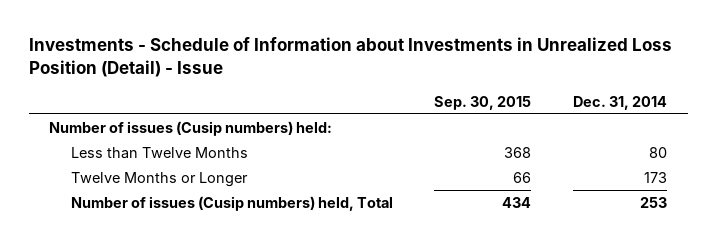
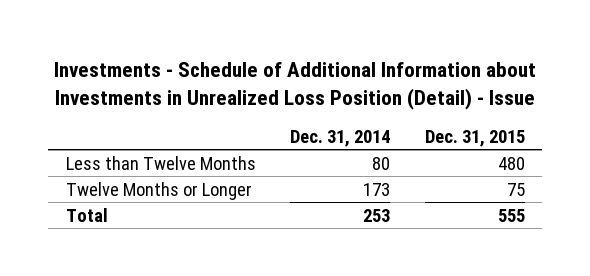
- Investments - Schedule of Information about Investments in Unrealized Loss Position (Detail) - Issue
+ Investments - Schedule of Additional Information about Investments in Unrealized Loss Position (Detail) - Issue
- | Sep. 30, 2015 | Dec. 31, 2014
+ | Dec. 31, 2014 | Dec. 31, 2015
- Number of issues (Cusip numbers) held:
- Number of issues (Cusip numbers) held, Total | 434 | 253
+ Total | 253 | 555

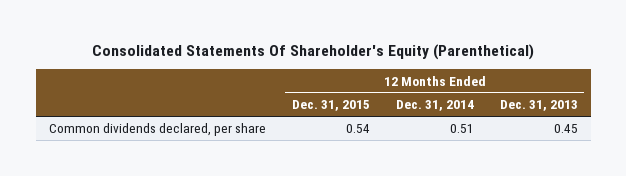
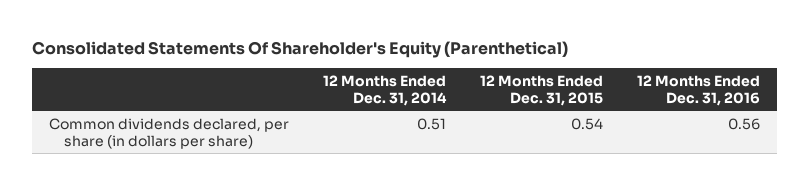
- | 12 Months Ended Dec. 31, 2015 | 12 Months Ended Dec. 31, 2014 | 12 Months Ended Dec. 31, 2013
+ | 12 Months Ended Dec. 31, 2014 | 12 Months Ended Dec. 31, 2015 | 12 Months Ended Dec. 31, 2016
- Common dividends declared, per share | 0.54 | 0.51 | 0.45
+ Common dividends declared, per share (in dollars per share) | 0.51 | 0.54 | 0.56

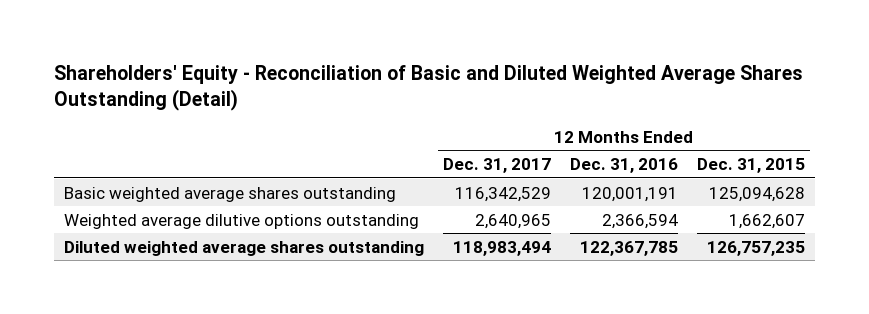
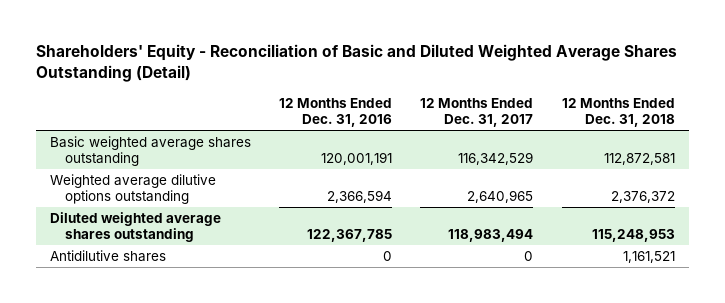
- | 12 Months Ended Dec. 31, 2017 | 12 Months Ended Dec. 31, 2016 | 12 Months Ended Dec. 31, 2015
+ | 12 Months Ended Dec. 31, 2016 | 12 Months Ended Dec. 31, 2017 | 12 Months Ended Dec. 31, 2018
+ Antidilutive shares | 0 | 0 | 1,161,521

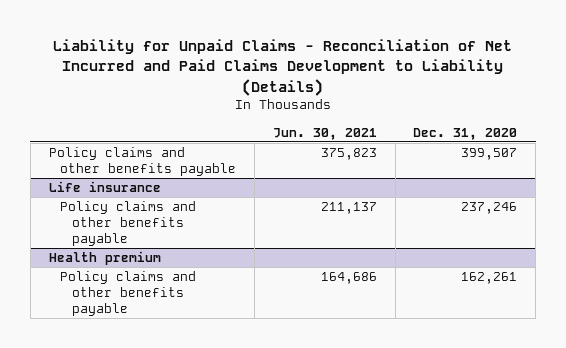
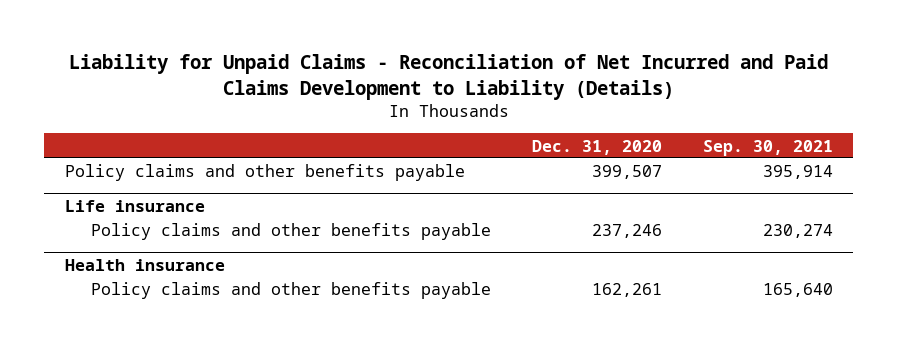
- | Jun. 30, 2021 | Dec. 31, 2020
+ | Dec. 31, 2020 | Sep. 30, 2021
- Health premium
+ Health insurance

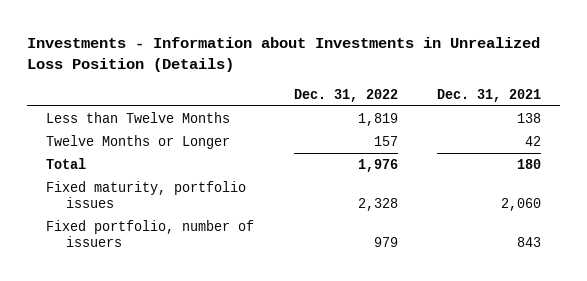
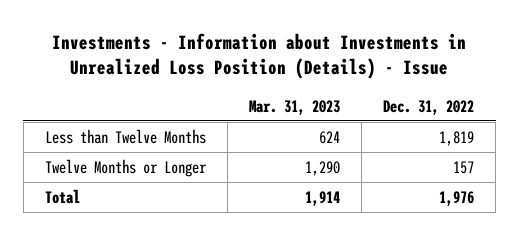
- Investments - Information about Investments in Unrealized Loss Position (Details)
+ Investments - Information about Investments in Unrealized Loss Position (Details) - Issue
- | Dec. 31, 2022 | Dec. 31, 2021
+ | Mar. 31, 2023 | Dec. 31, 2022
- Fixed maturity, portfolio issues | 2,328 | 2,060
- Fixed portfolio, number of issuers | 979 | 843

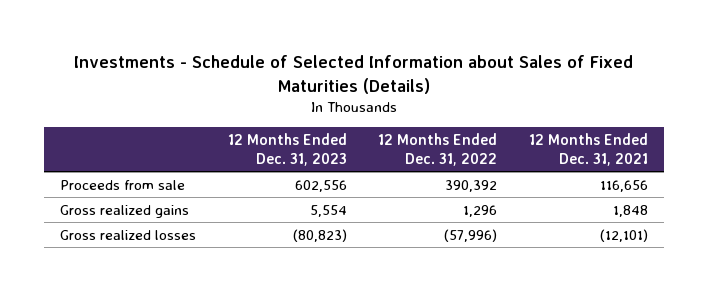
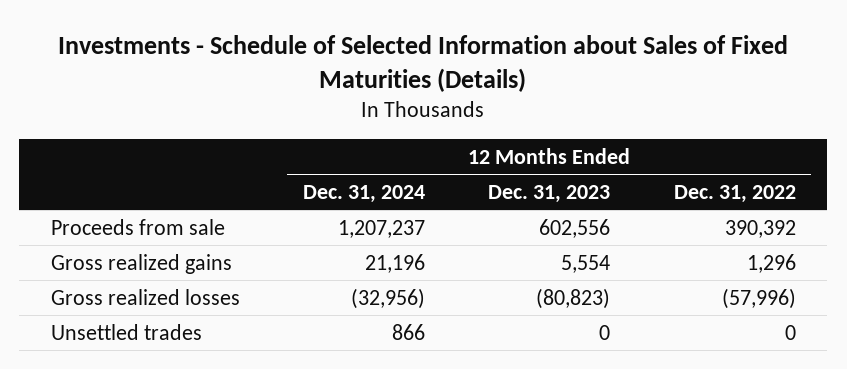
- | 12 Months Ended Dec. 31, 2023 | 12 Months Ended Dec. 31, 2022 | 12 Months Ended Dec. 31, 2021
+ | 12 Months Ended Dec. 31, 2024 | 12 Months Ended Dec. 31, 2023 | 12 Months Ended Dec. 31, 2022
+ Unsettled trades | 866 | 0 | 0

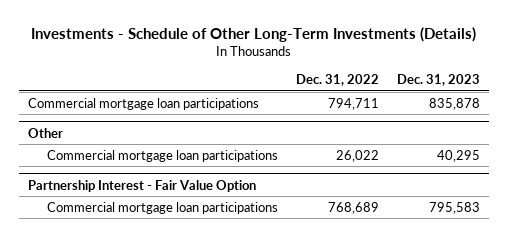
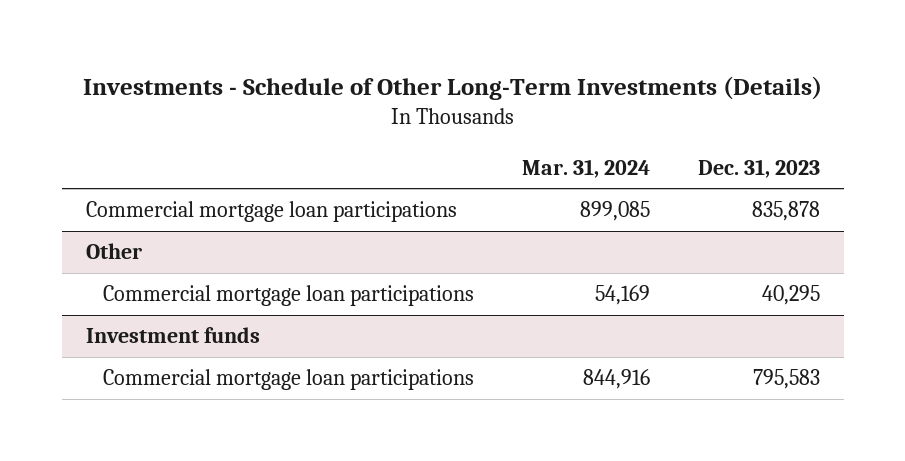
- | Dec. 31, 2022 | Dec. 31, 2023
+ | Mar. 31, 2024 | Dec. 31, 2023
- Partnership Interest - Fair Value Option
+ Investment funds

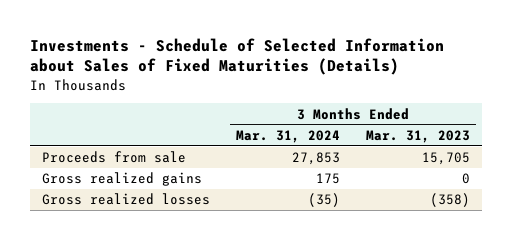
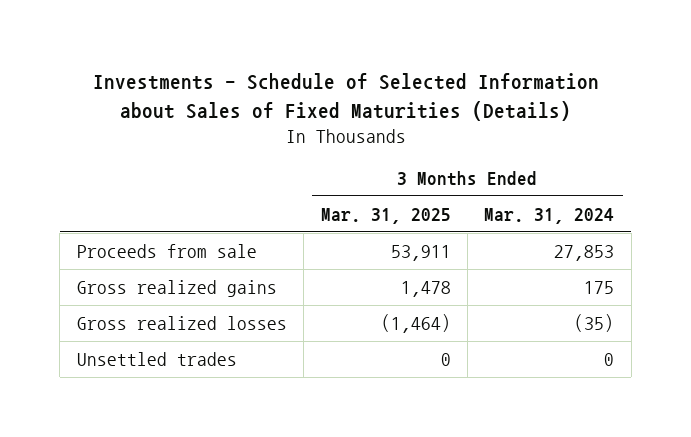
- | 3 Months Ended Mar. 31, 2024 | 3 Months Ended Mar. 31, 2023
+ | 3 Months Ended Mar. 31, 2025 | 3 Months Ended Mar. 31, 2024
+ Unsettled trades | 0 | 0

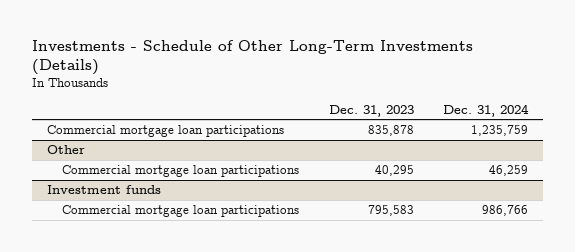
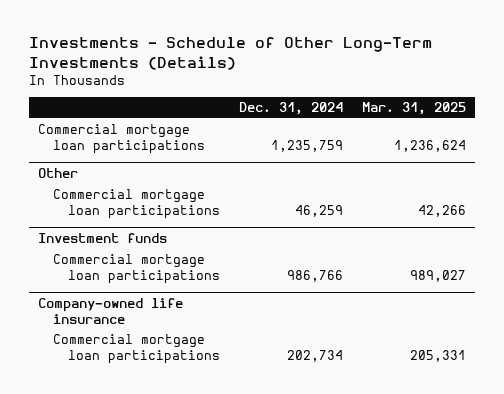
- | Dec. 31, 2023 | Dec. 31, 2024
+ | Dec. 31, 2024 | Mar. 31, 2025
+ Company-owned life insurance
+ Commercial mortgage loan participations | 202,734 | 205,331

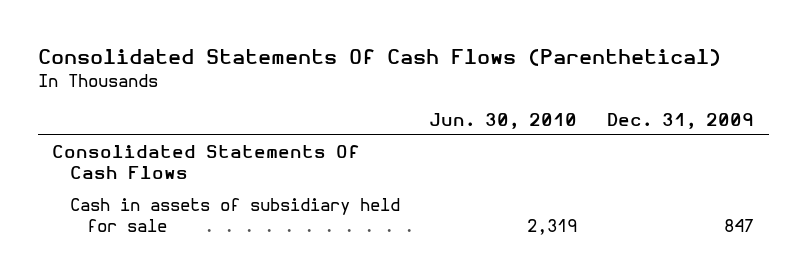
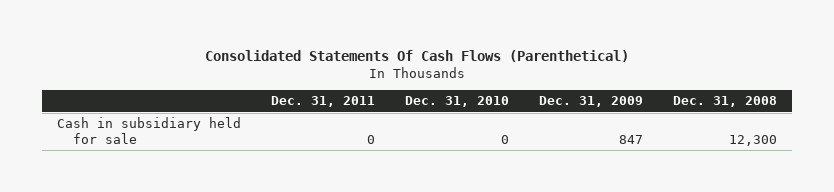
- | Jun. 30, 2010 | Dec. 31, 2009
+ | Dec. 31, 2011 | Dec. 31, 2010 | Dec. 31, 2009 | Dec. 31, 2008
- Consolidated Statements Of Cash Flows
- Cash in assets of subsidiary held for sale | 2,319 | 847
+ Cash in subsidiary held for sale | 0 | 0 | 847 | 12,300

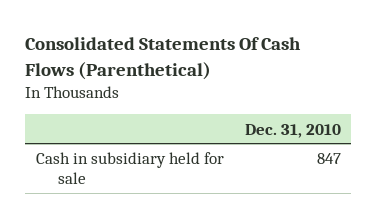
- | Dec. 31, 2011 | Dec. 31, 2010 | Dec. 31, 2009 | Dec. 31, 2008
+ | Dec. 31, 2010
- Cash in subsidiary held for sale | 0 | 0 | 847 | 12,300
+ Cash in subsidiary held for sale | 847

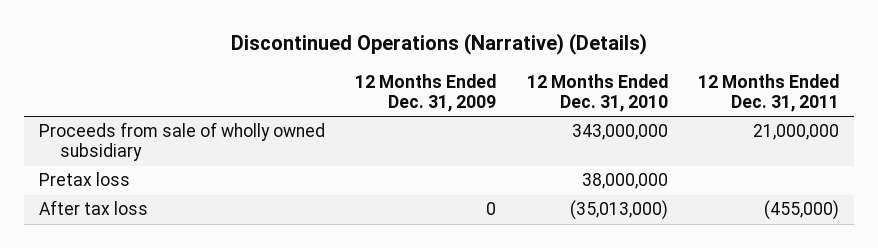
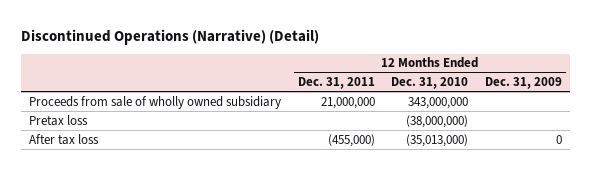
- Discontinued Operations (Narrative) (Details)
+ Discontinued Operations (Narrative) (Detail)
- | 12 Months Ended Dec. 31, 2009 | 12 Months Ended Dec. 31, 2010 | 12 Months Ended Dec. 31, 2011
+ | 12 Months Ended Dec. 31, 2011 | 12 Months Ended Dec. 31, 2010 | 12 Months Ended Dec. 31, 2009
- Pretax loss | | 38,000,000 |
+ Pretax loss | | (38,000,000) |

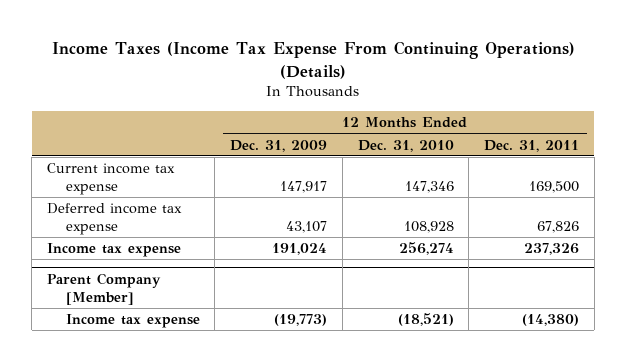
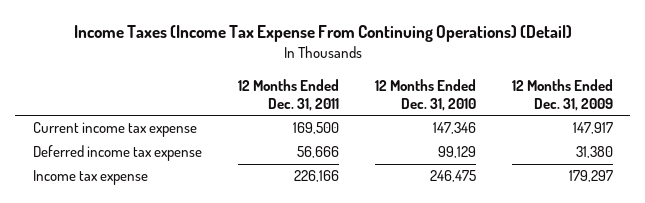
- Income Taxes (Income Tax Expense From Continuing Operations) (Details)
+ Income Taxes (Income Tax Expense From Continuing Operations) (Detail)
- | 12 Months Ended Dec. 31, 2009 | 12 Months Ended Dec. 31, 2010 | 12 Months Ended Dec. 31, 2011
+ | 12 Months Ended Dec. 31, 2011 | 12 Months Ended Dec. 31, 2010 | 12 Months Ended Dec. 31, 2009
- Deferred income tax expense | 43,107 | 108,928 | 67,826
- Income tax expense | 191,024 | 256,274 | 237,326
- Parent Company [Member]
- Income tax expense | (19,773) | (18,521) | (14,380)
+ Deferred income tax expense | 56,666 | 99,129 | 31,380
+ Income tax expense | 226,166 | 246,475 | 179,297

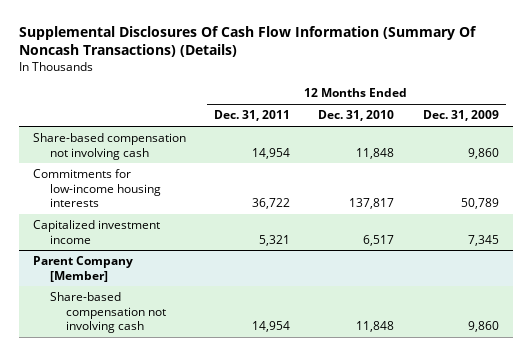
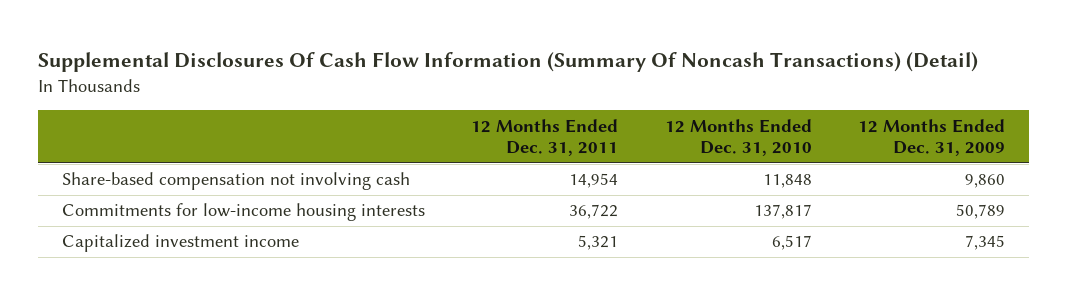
- Supplemental Disclosures Of Cash Flow Information (Summary Of Noncash Transactions) (Details)
+ Supplemental Disclosures Of Cash Flow Information (Summary Of Noncash Transactions) (Detail)
- Parent Company [Member]
- Share-based compensation not involving cash | 14,954 | 11,848 | 9,860

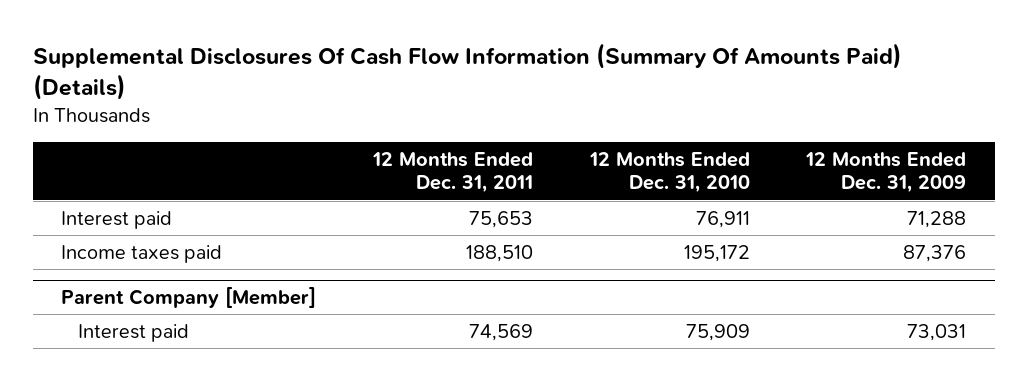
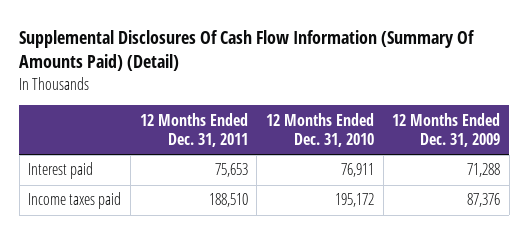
- Supplemental Disclosures Of Cash Flow Information (Summary Of Amounts Paid) (Details)
+ Supplemental Disclosures Of Cash Flow Information (Summary Of Amounts Paid) (Detail)
- Parent Company [Member]
- Interest paid | 74,569 | 75,909 | 73,031

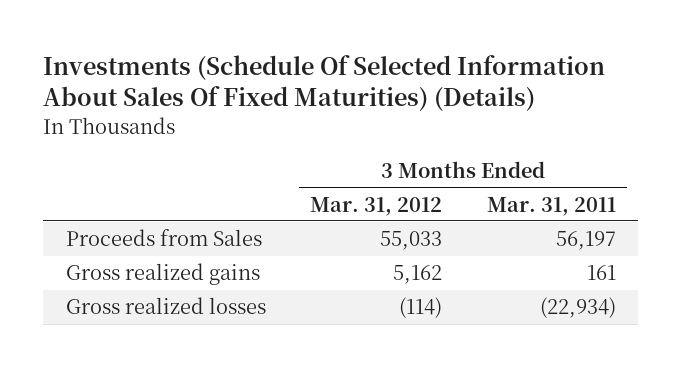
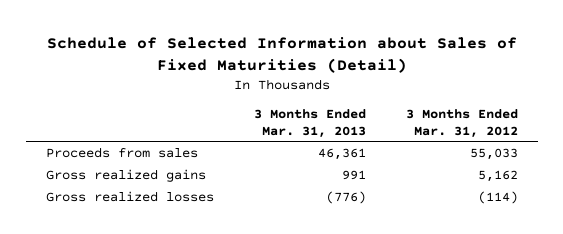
- Investments (Schedule Of Selected Information About Sales Of Fixed Maturities) (Details)
+ Schedule of Selected Information about Sales of Fixed Maturities (Detail)
- | 3 Months Ended Mar. 31, 2012 | 3 Months Ended Mar. 31, 2011
+ | 3 Months Ended Mar. 31, 2013 | 3 Months Ended Mar. 31, 2012
- Proceeds from Sales | 55,033 | 56,197
+ Proceeds from sales | 46,361 | 55,033

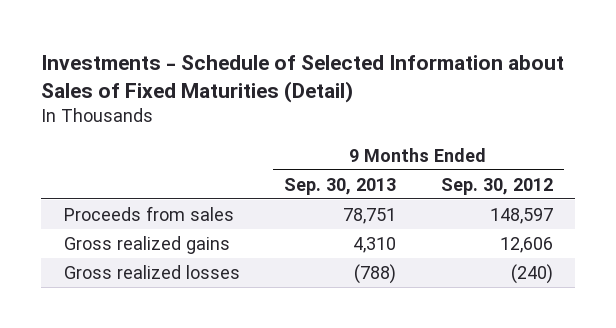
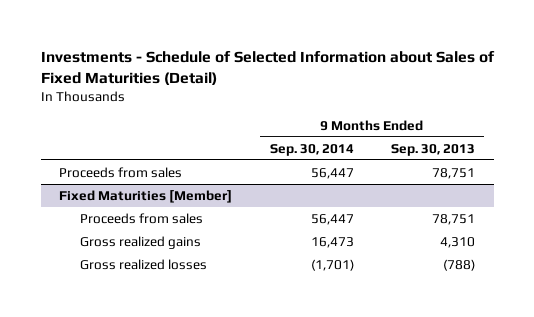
- | 9 Months Ended Sep. 30, 2013 | 9 Months Ended Sep. 30, 2012
+ | 9 Months Ended Sep. 30, 2014 | 9 Months Ended Sep. 30, 2013
+ Fixed Maturities [Member]
+ Proceeds from sales | 56,447 | 78,751

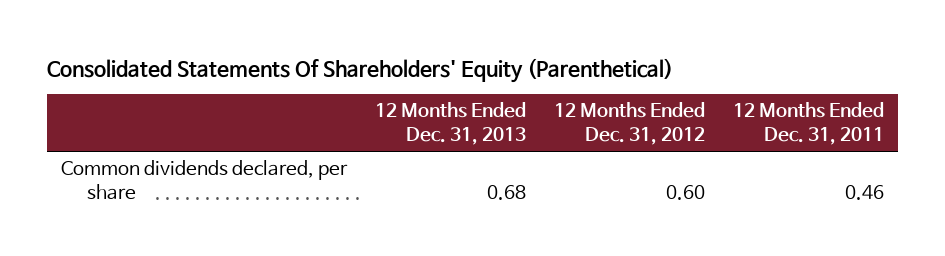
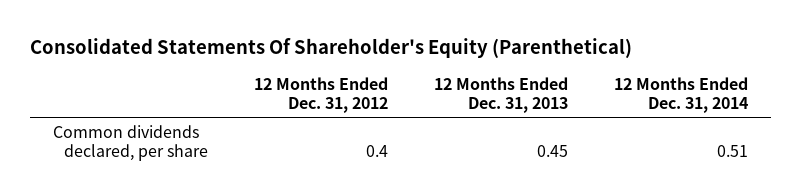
- Consolidated Statements Of Shareholders' Equity (Parenthetical)
+ Consolidated Statements Of Shareholder's Equity (Parenthetical)
- | 12 Months Ended Dec. 31, 2013 | 12 Months Ended Dec. 31, 2012 | 12 Months Ended Dec. 31, 2011
+ | 12 Months Ended Dec. 31, 2012 | 12 Months Ended Dec. 31, 2013 | 12 Months Ended Dec. 31, 2014
- Common dividends declared, per share | 0.68 | 0.60 | 0.46
+ Common dividends declared, per share | 0.4 | 0.45 | 0.51

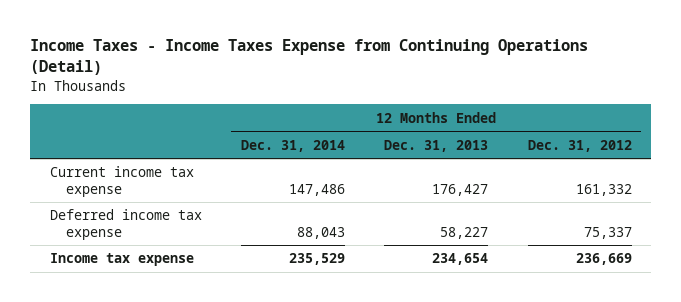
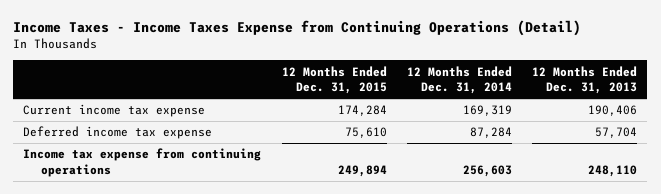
- | 12 Months Ended Dec. 31, 2014 | 12 Months Ended Dec. 31, 2013 | 12 Months Ended Dec. 31, 2012
+ | 12 Months Ended Dec. 31, 2015 | 12 Months Ended Dec. 31, 2014 | 12 Months Ended Dec. 31, 2013
- Current income tax expense | 147,486 | 176,427 | 161,332
- Deferred income tax expense | 88,043 | 58,227 | 75,337
- Income tax expense | 235,529 | 234,654 | 236,669
+ Current income tax expense | 174,284 | 169,319 | 190,406
+ Deferred income tax expense | 75,610 | 87,284 | 57,704
+ Income tax expense from continuing operations | 249,894 | 256,603 | 248,110

